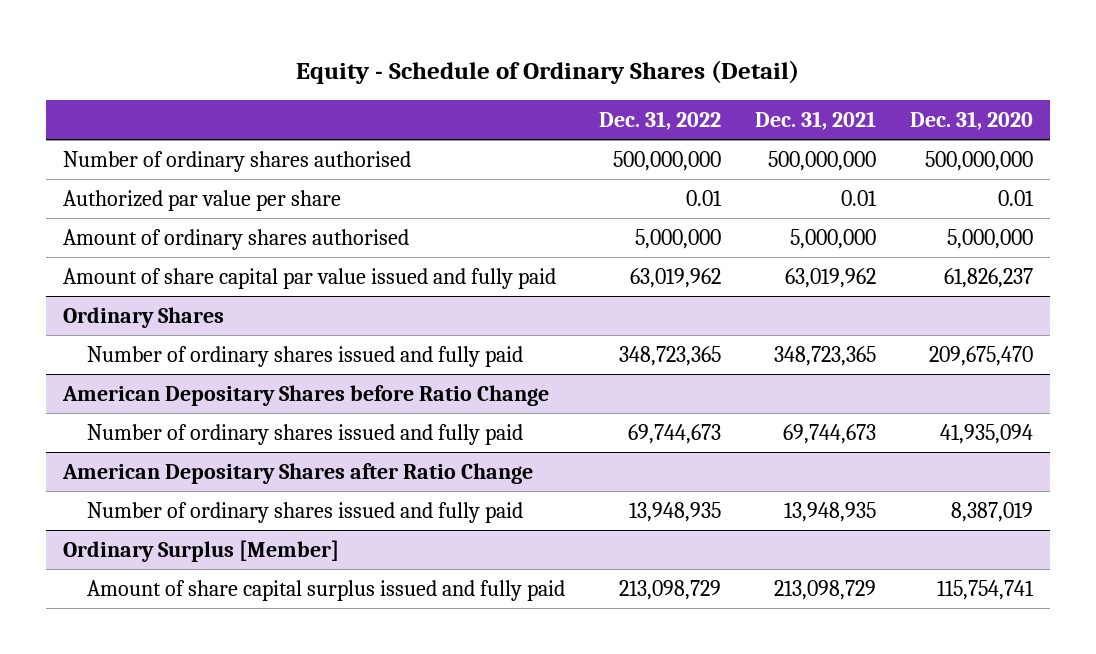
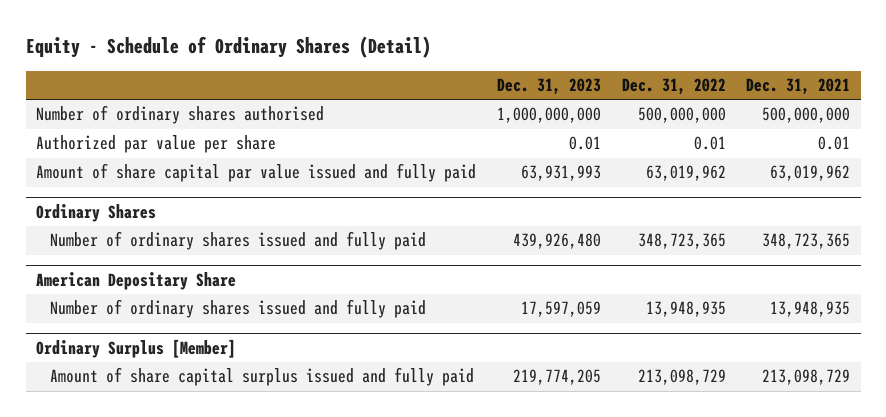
- | Dec. 31, 2022 | Dec. 31, 2021 | Dec. 31, 2020
+ | Dec. 31, 2023 | Dec. 31, 2022 | Dec. 31, 2021
- Amount of ordinary shares authorised | 5,000,000 | 5,000,000 | 5,000,000
- American Depositary Shares before Ratio Change
- Number of ordinary shares issued and fully paid | 69,744,673 | 69,744,673 | 41,935,094
- American Depositary Shares after Ratio Change
+ American Depositary Share

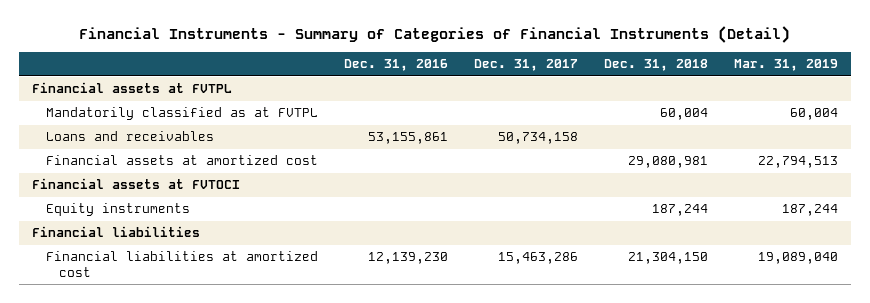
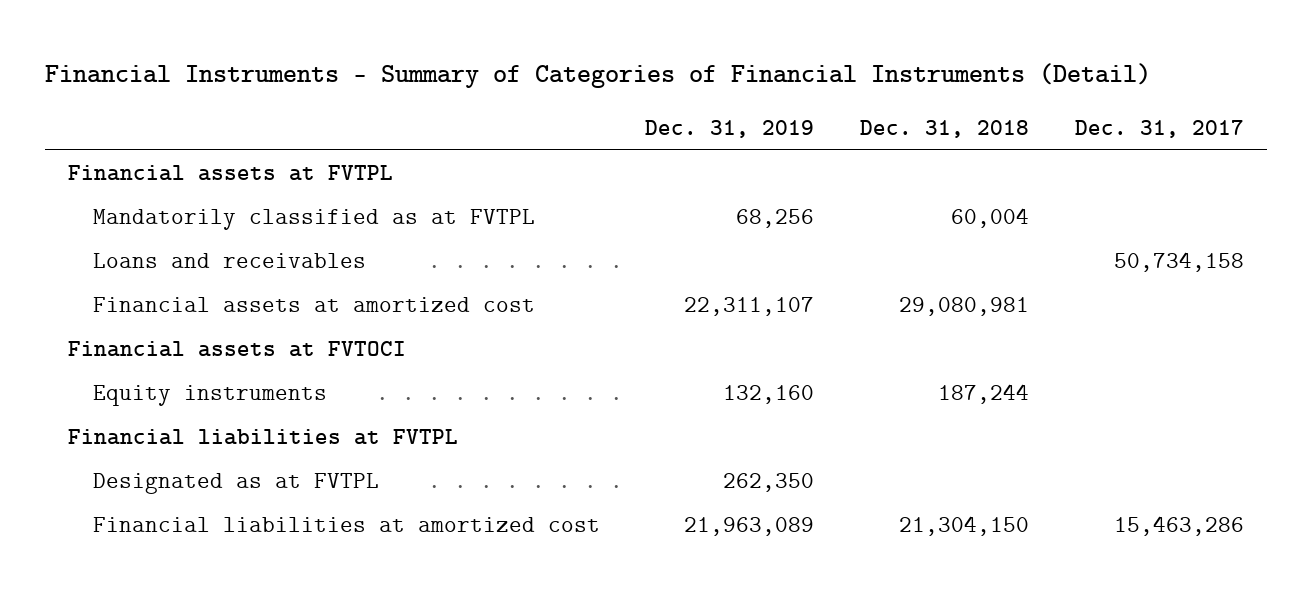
- | Dec. 31, 2016 | Dec. 31, 2017 | Dec. 31, 2018 | Mar. 31, 2019
+ | Dec. 31, 2019 | Dec. 31, 2018 | Dec. 31, 2017
- Financial liabilities
+ Financial liabilities at FVTPL
+ Designated as at FVTPL | 262,350 | |

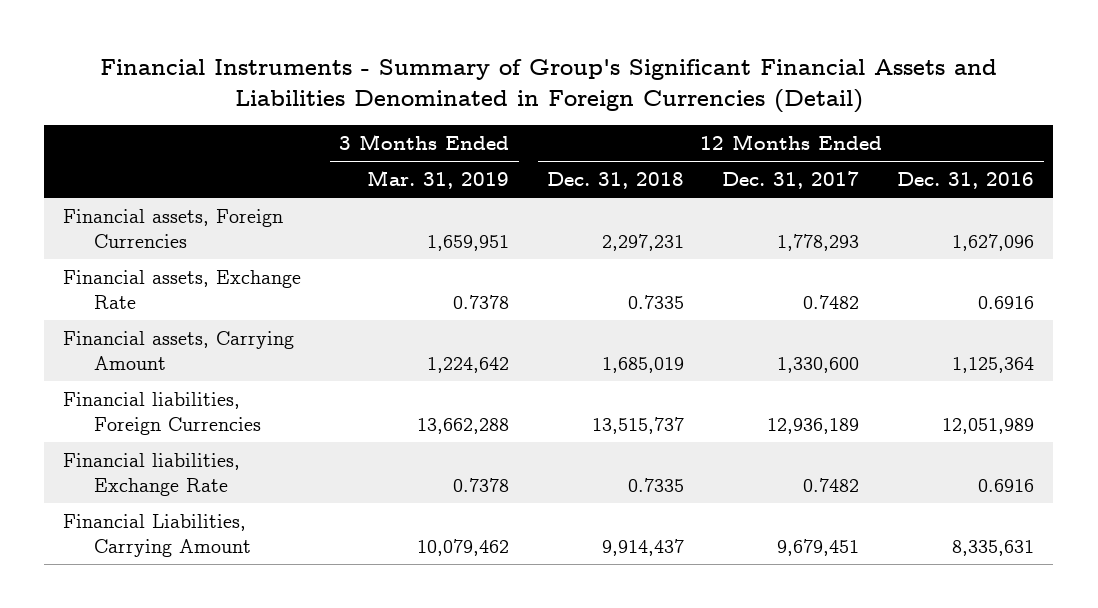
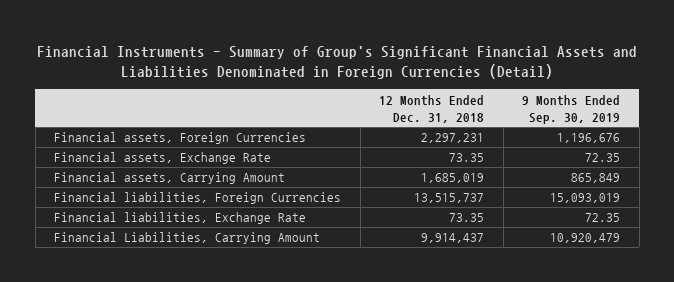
- | 3 Months Ended Mar. 31, 2019 | 12 Months Ended Dec. 31, 2018 | 12 Months Ended Dec. 31, 2017 | 12 Months Ended Dec. 31, 2016
+ | 12 Months Ended Dec. 31, 2018 | 9 Months Ended Sep. 30, 2019
- Financial assets, Exchange Rate | 0.7378 | 0.7335 | 0.7482 | 0.6916
+ Financial assets, Exchange Rate | 73.35 | 72.35
- Financial liabilities, Exchange Rate | 0.7378 | 0.7335 | 0.7482 | 0.6916
+ Financial liabilities, Exchange Rate | 73.35 | 72.35

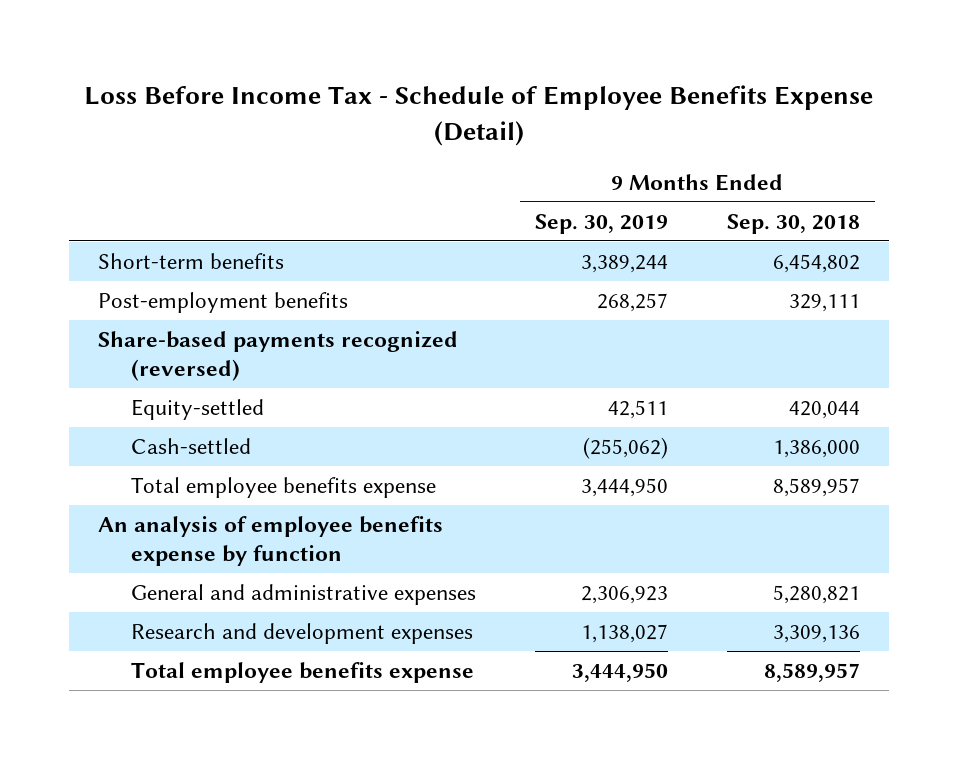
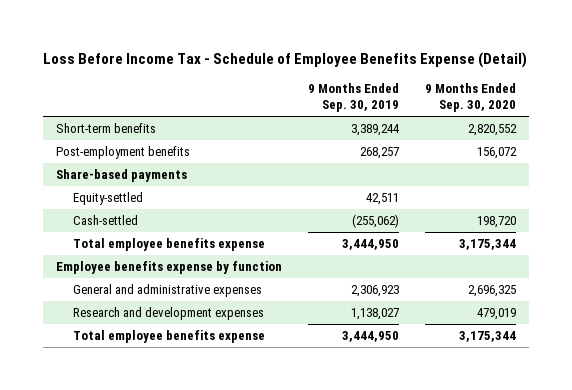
- | 9 Months Ended Sep. 30, 2019 | 9 Months Ended Sep. 30, 2018
+ | 9 Months Ended Sep. 30, 2019 | 9 Months Ended Sep. 30, 2020
- Share-based payments recognized (reversed)
+ Share-based payments
- An analysis of employee benefits expense by function
+ Employee benefits expense by function

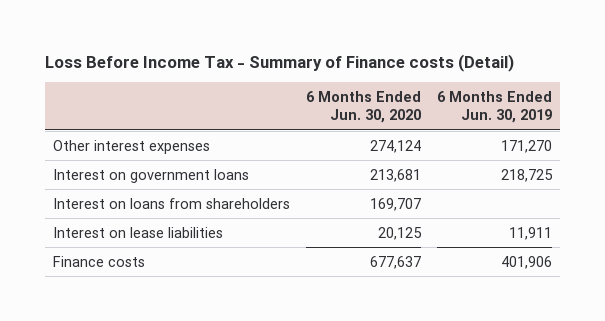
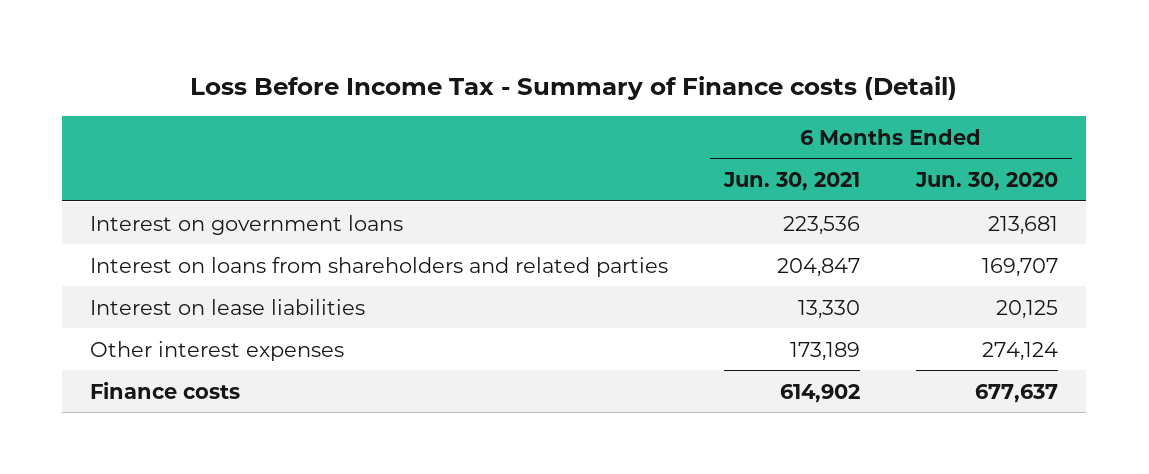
- | 6 Months Ended Jun. 30, 2020 | 6 Months Ended Jun. 30, 2019
+ | 6 Months Ended Jun. 30, 2021 | 6 Months Ended Jun. 30, 2020
- Interest on loans from shareholders | 169,707 |
+ Interest on loans from shareholders and related parties | 204,847 | 169,707
moved down: Other interest expenses | 173,189 | 274,124

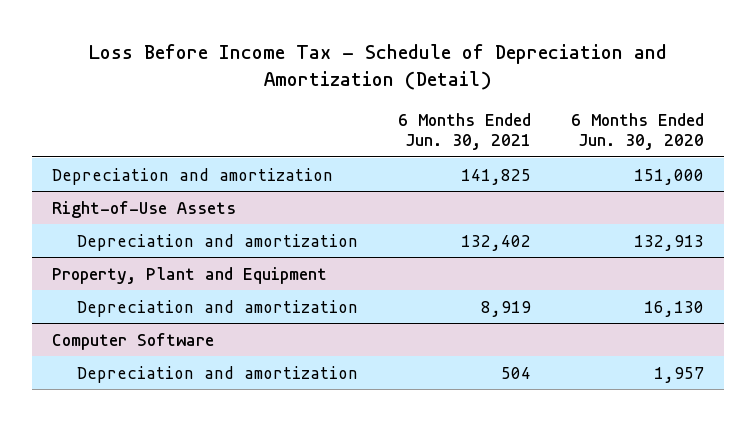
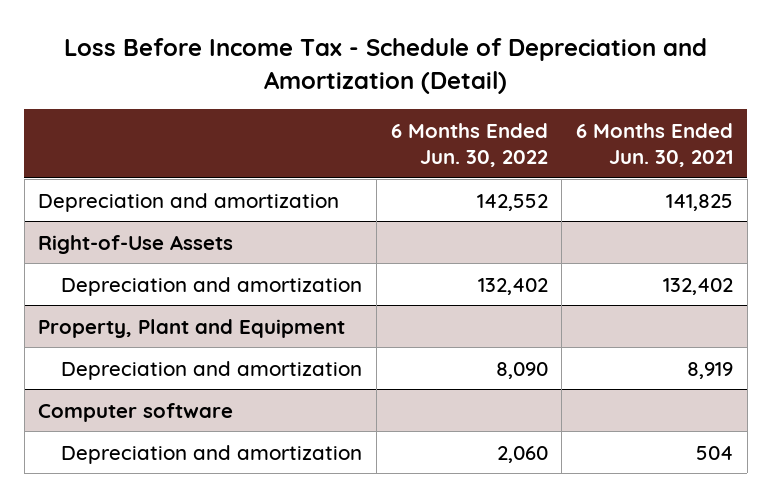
- | 6 Months Ended Jun. 30, 2021 | 6 Months Ended Jun. 30, 2020
+ | 6 Months Ended Jun. 30, 2022 | 6 Months Ended Jun. 30, 2021
- Computer Software
+ Computer software

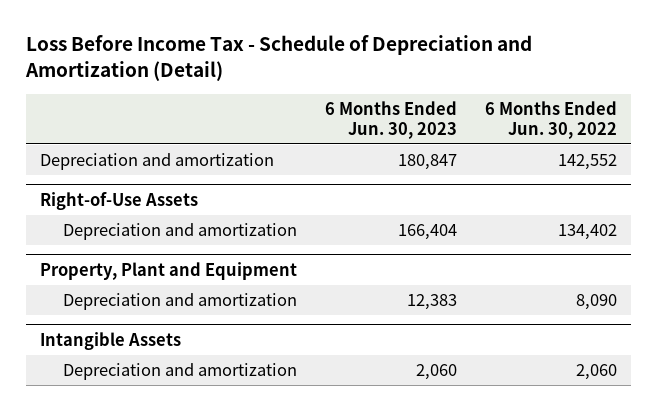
- | 6 Months Ended Jun. 30, 2022 | 6 Months Ended Jun. 30, 2021
+ | 6 Months Ended Jun. 30, 2023 | 6 Months Ended Jun. 30, 2022
@ Right-of-Use Assets
- Depreciation and amortization | 132,402 | 132,402
+ Depreciation and amortization | 166,404 | 134,402
- Computer software
+ Intangible Assets

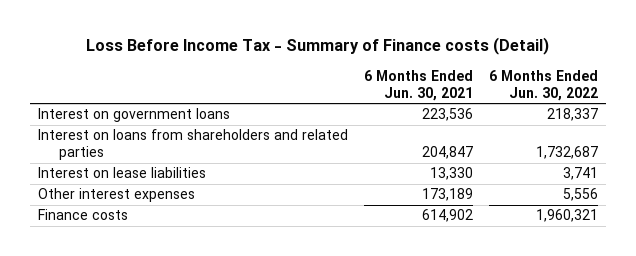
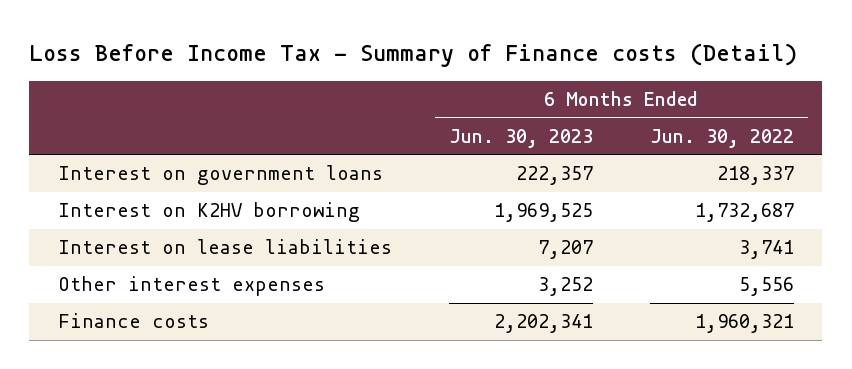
- | 6 Months Ended Jun. 30, 2021 | 6 Months Ended Jun. 30, 2022
+ | 6 Months Ended Jun. 30, 2023 | 6 Months Ended Jun. 30, 2022
- Interest on loans from shareholders and related parties | 204,847 | 1,732,687
+ Interest on K2HV borrowing | 1,969,525 | 1,732,687

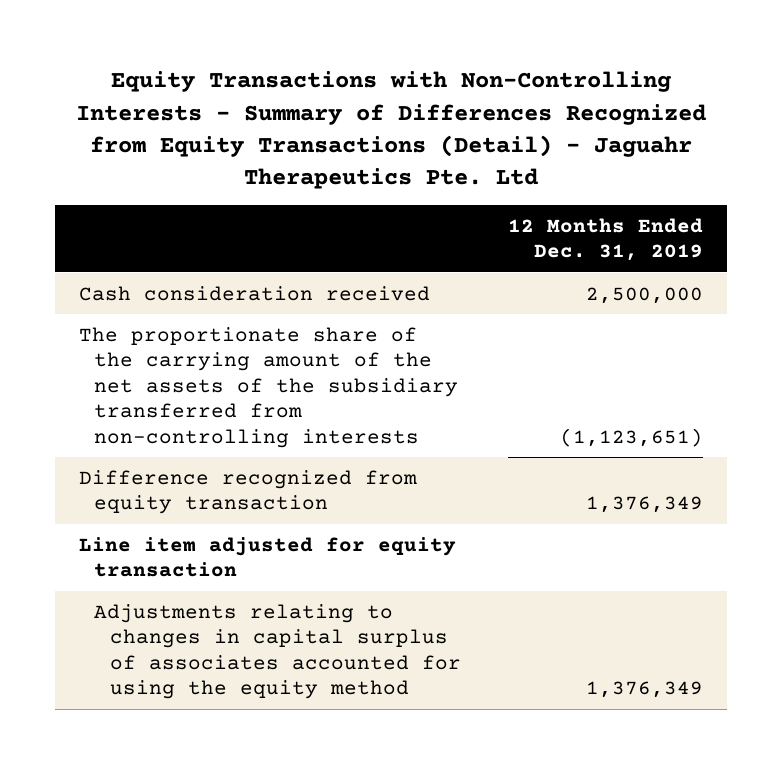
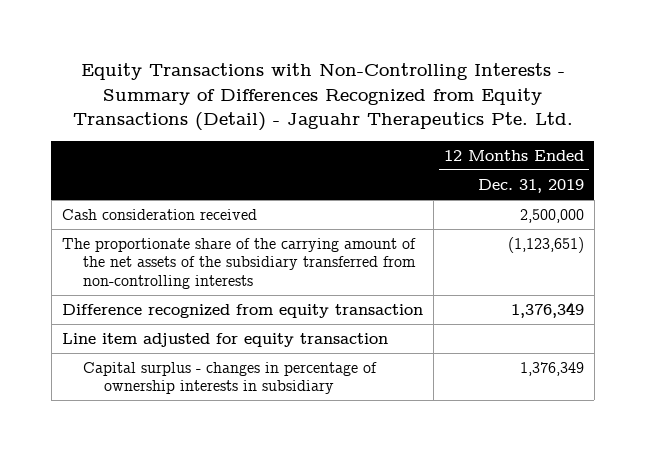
- Equity Transactions with Non-Controlling Interests - Summary of Differences Recognized from Equity Transactions (Detail) - Jaguahr Therapeutics Pte. Ltd
+ Equity Transactions with Non-Controlling Interests - Summary of Differences Recognized from Equity Transactions (Detail) - Jaguahr Therapeutics Pte. Ltd.
- Adjustments relating to changes in capital surplus of associates accounted for using the equity method | 1,376,349
+ Capital surplus - changes in percentage of ownership interests in subsidiary | 1,376,349

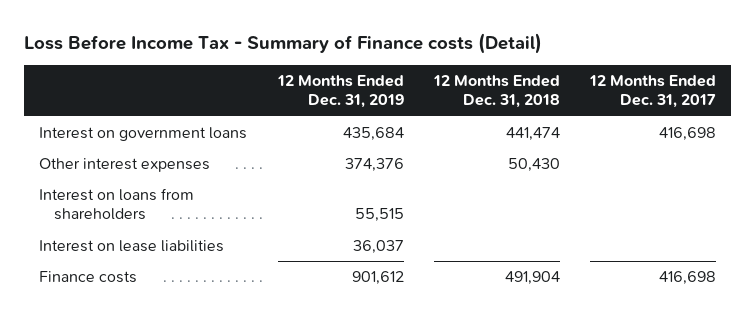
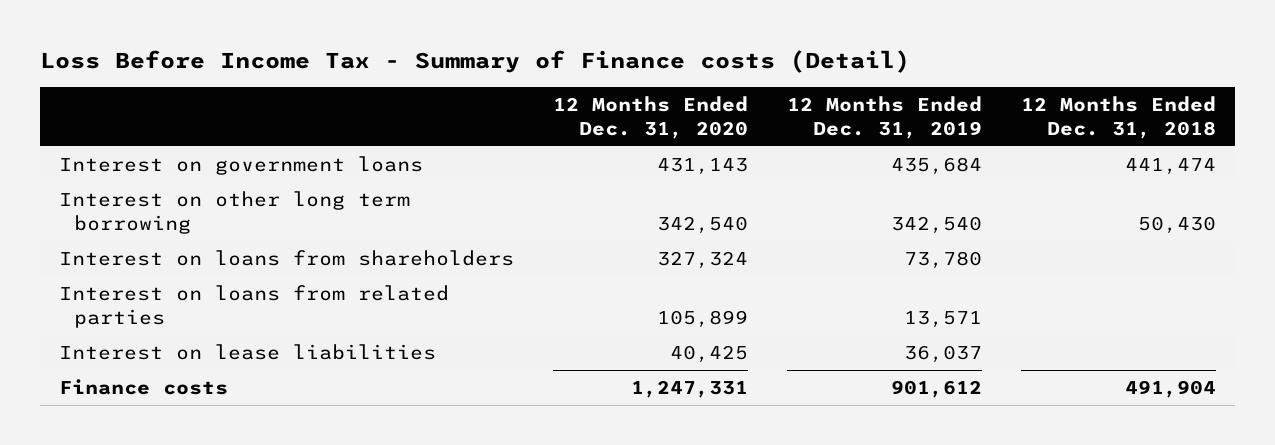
- | 12 Months Ended Dec. 31, 2019 | 12 Months Ended Dec. 31, 2018 | 12 Months Ended Dec. 31, 2017
+ | 12 Months Ended Dec. 31, 2020 | 12 Months Ended Dec. 31, 2019 | 12 Months Ended Dec. 31, 2018
- Other interest expenses | 374,376 | 50,430 |
- Interest on loans from shareholders | 55,515 | |
+ Interest on other long term borrowing | 342,540 | 342,540 | 50,430
+ Interest on loans from shareholders | 327,324 | 73,780 |
+ Interest on loans from related parties | 105,899 | 13,571 |

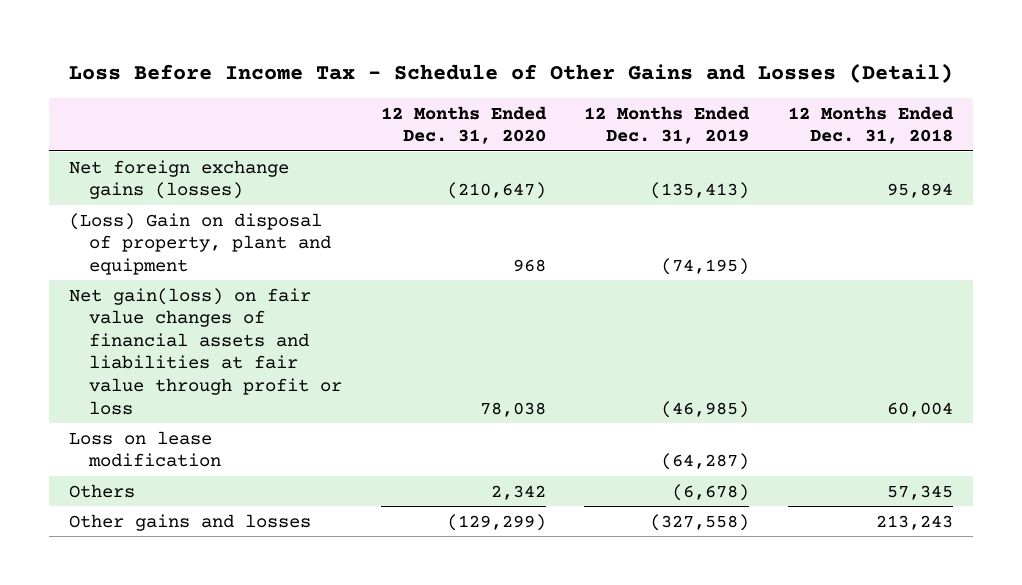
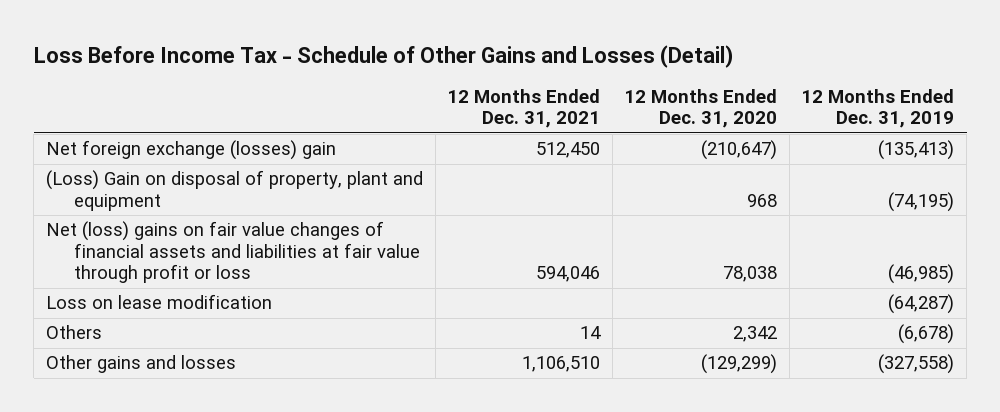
- | 12 Months Ended Dec. 31, 2020 | 12 Months Ended Dec. 31, 2019 | 12 Months Ended Dec. 31, 2018
+ | 12 Months Ended Dec. 31, 2021 | 12 Months Ended Dec. 31, 2020 | 12 Months Ended Dec. 31, 2019
- Net foreign exchange gains (losses) | (210,647) | (135,413) | 95,894
+ Net foreign exchange (losses) gain | 512,450 | (210,647) | (135,413)
- Net gain(loss) on fair value changes of financial assets and liabilities at fair value through profit or loss | 78,038 | (46,985) | 60,004
+ Net (loss) gains on fair value changes of financial assets and liabilities at fair value through profit or loss | 594,046 | 78,038 | (46,985)

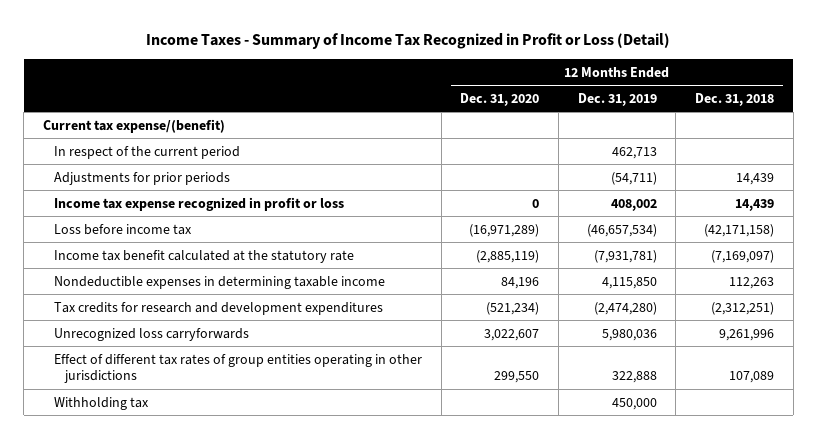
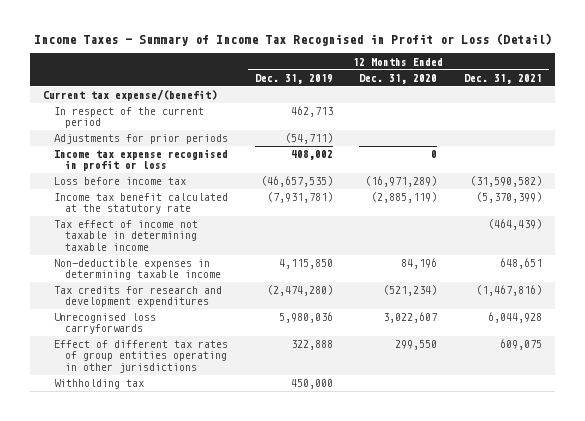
- Income Taxes - Summary of Income Tax Recognized in Profit or Loss (Detail)
+ Income Taxes - Summary of Income Tax Recognised in Profit or Loss (Detail)
- | 12 Months Ended Dec. 31, 2020 | 12 Months Ended Dec. 31, 2019 | 12 Months Ended Dec. 31, 2018
+ | 12 Months Ended Dec. 31, 2019 | 12 Months Ended Dec. 31, 2020 | 12 Months Ended Dec. 31, 2021
- Income tax expense recognized in profit or loss | 0 | 408,002 | 14,439
- Loss before income tax | (16,971,289) | (46,657,534) | (42,171,158)
+ Income tax expense recognised in profit or loss | 408,002 | 0 |
+ Loss before income tax | (46,657,535) | (16,971,289) | (31,590,582)
- Nondeductible expenses in determining taxable income | 84,196 | 4,115,850 | 112,263
+ Tax effect of income not taxable in determining taxable income | | | (464,439)
+ Non-deductible expenses in determining taxable income | 4,115,850 | 84,196 | 648,651
- Unrecognized loss carryforwards | 3,022,607 | 5,980,036 | 9,261,996
+ Unrecognised loss carryforwards | 5,980,036 | 3,022,607 | 6,044,928

